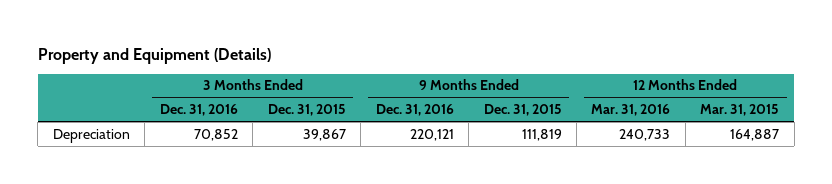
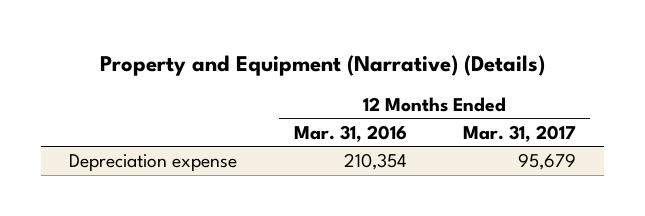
- Property and Equipment (Details)
+ Property and Equipment (Narrative) (Details)
- | 3 Months Ended Dec. 31, 2016 | 3 Months Ended Dec. 31, 2015 | 9 Months Ended Dec. 31, 2016 | 9 Months Ended Dec. 31, 2015 | 12 Months Ended Mar. 31, 2016 | 12 Months Ended Mar. 31, 2015
+ | 12 Months Ended Mar. 31, 2016 | 12 Months Ended Mar. 31, 2017
- Depreciation | 70,852 | 39,867 | 220,121 | 111,819 | 240,733 | 164,887
+ Depreciation expense | 210,354 | 95,679

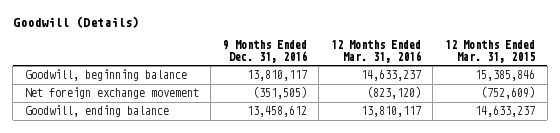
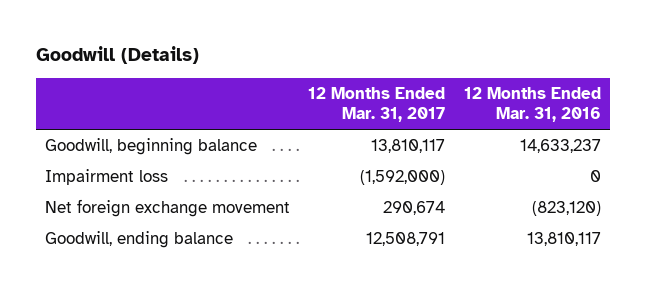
- | 9 Months Ended Dec. 31, 2016 | 12 Months Ended Mar. 31, 2016 | 12 Months Ended Mar. 31, 2015
+ | 12 Months Ended Mar. 31, 2017 | 12 Months Ended Mar. 31, 2016
+ Impairment loss | (1,592,000) | 0

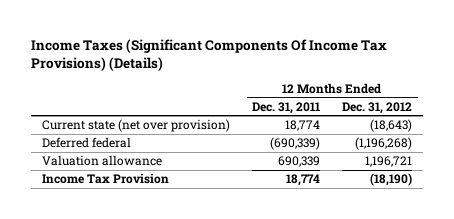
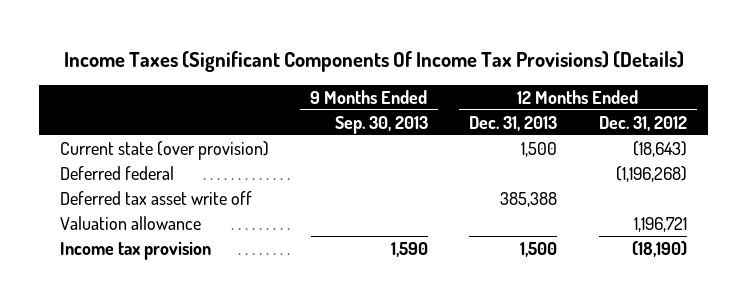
- | 12 Months Ended Dec. 31, 2011 | 12 Months Ended Dec. 31, 2012
+ | 9 Months Ended Sep. 30, 2013 | 12 Months Ended Dec. 31, 2013 | 12 Months Ended Dec. 31, 2012
- Current state (net over provision) | 18,774 | (18,643)
+ Current state (over provision) | | 1,500 | (18,643)
+ Deferred tax asset write off | | 385,388 |
- Income Tax Provision | 18,774 | (18,190)
+ Income tax provision | 1,590 | 1,500 | (18,190)

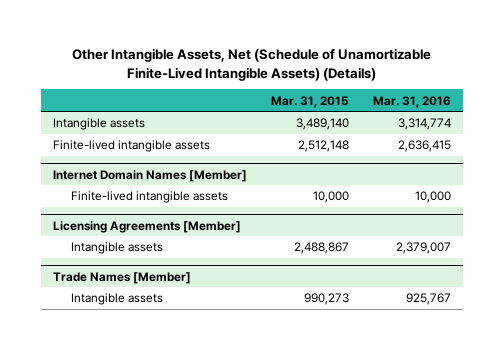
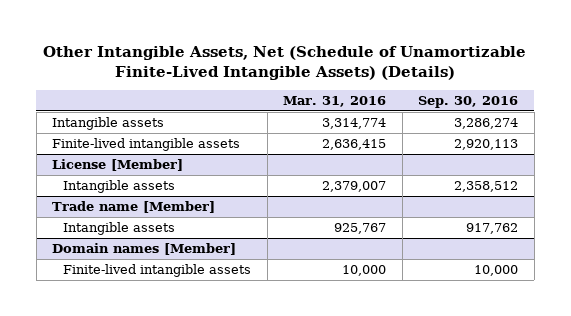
- | Mar. 31, 2015 | Mar. 31, 2016
+ | Mar. 31, 2016 | Sep. 30, 2016
- Internet Domain Names [Member]
- Finite-lived intangible assets | 10,000 | 10,000
- Licensing Agreements [Member]
+ License [Member]
- Trade Names [Member]
+ Trade name [Member]
+ Domain names [Member]
+ Finite-lived intangible assets | 10,000 | 10,000

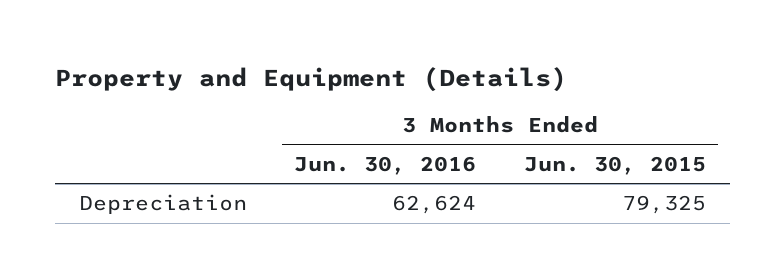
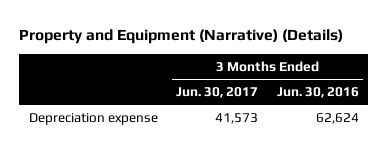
- Property and Equipment (Details)
+ Property and Equipment (Narrative) (Details)
- | 3 Months Ended Jun. 30, 2016 | 3 Months Ended Jun. 30, 2015
+ | 3 Months Ended Jun. 30, 2017 | 3 Months Ended Jun. 30, 2016
- Depreciation | 62,624 | 79,325
+ Depreciation expense | 41,573 | 62,624

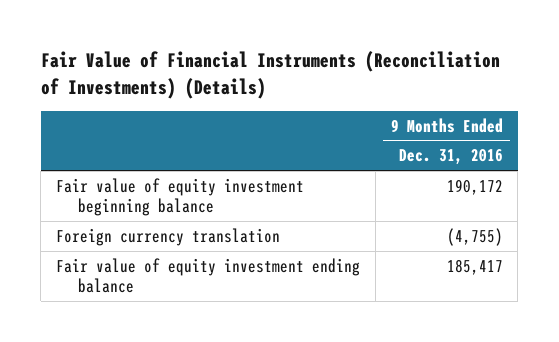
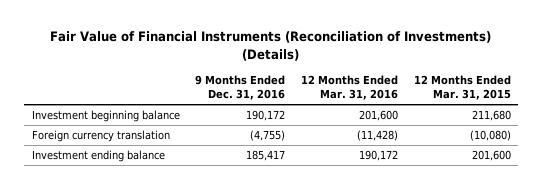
- | 9 Months Ended Dec. 31, 2016
+ | 9 Months Ended Dec. 31, 2016 | 12 Months Ended Mar. 31, 2016 | 12 Months Ended Mar. 31, 2015
- Fair value of equity investment beginning balance | 190,172
+ Investment beginning balance | 190,172 | 201,600 | 211,680
- Fair value of equity investment ending balance | 185,417
+ Investment ending balance | 185,417 | 190,172 | 201,600

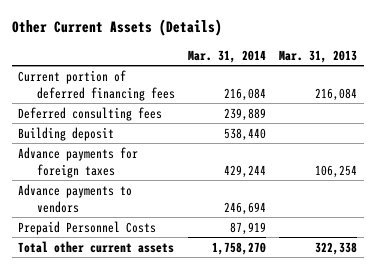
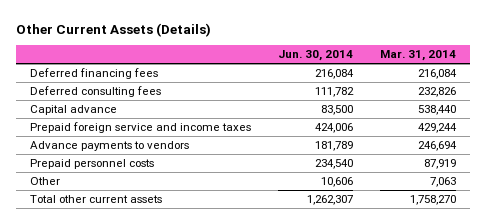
- | Mar. 31, 2014 | Mar. 31, 2013
+ | Jun. 30, 2014 | Mar. 31, 2014
- Current portion of deferred financing fees | 216,084 | 216,084
- Deferred consulting fees | 239,889 |
- Building deposit | 538,440 |
- Advance payments for foreign taxes | 429,244 | 106,254
+ Deferred financing fees | 216,084 | 216,084
+ Deferred consulting fees | 111,782 | 232,826
+ Capital advance | 83,500 | 538,440
+ Prepaid foreign service and income taxes | 424,006 | 429,244
- Prepaid Personnel Costs | 87,919 |
+ Prepaid personnel costs | 234,540 | 87,919
+ Other | 10,606 | 7,063

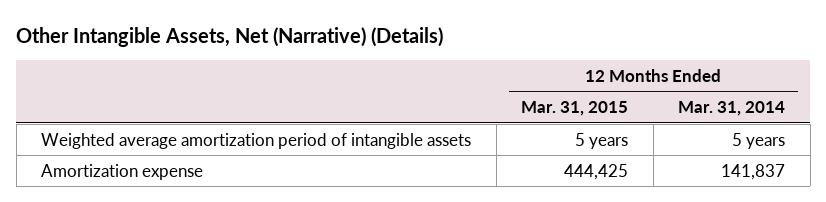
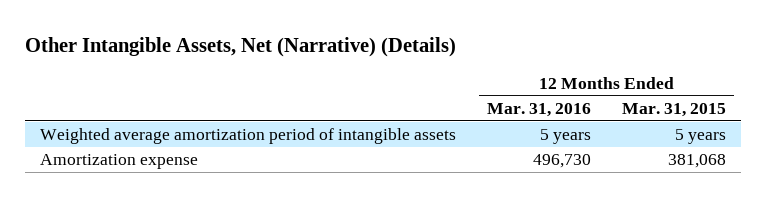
- | 12 Months Ended Mar. 31, 2015 | 12 Months Ended Mar. 31, 2014
+ | 12 Months Ended Mar. 31, 2016 | 12 Months Ended Mar. 31, 2015
- Amortization expense | 444,425 | 141,837
+ Amortization expense | 496,730 | 381,068

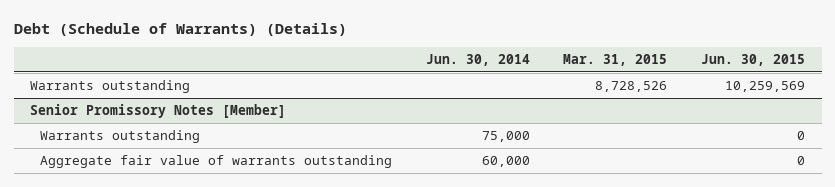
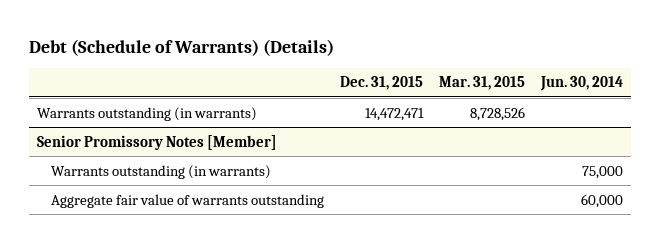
- | Jun. 30, 2014 | Mar. 31, 2015 | Jun. 30, 2015
+ | Dec. 31, 2015 | Mar. 31, 2015 | Jun. 30, 2014
- Warrants outstanding | | 8,728,526 | 10,259,569
+ Warrants outstanding (in warrants) | 14,472,471 | 8,728,526 |
@ Senior Promissory Notes [Member]
- Warrants outstanding | 75,000 | | 0
+ Warrants outstanding (in warrants) | | | 75,000

